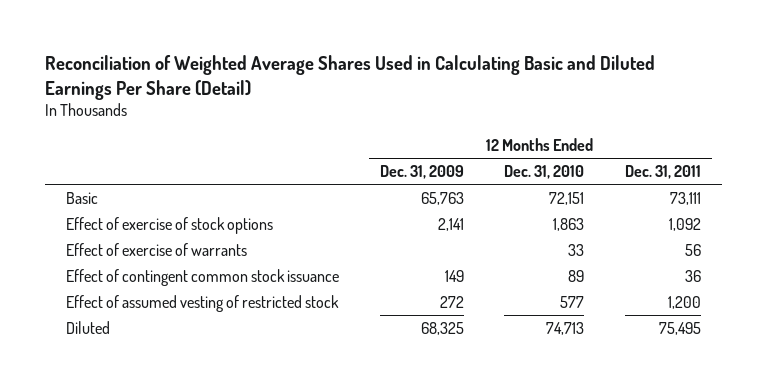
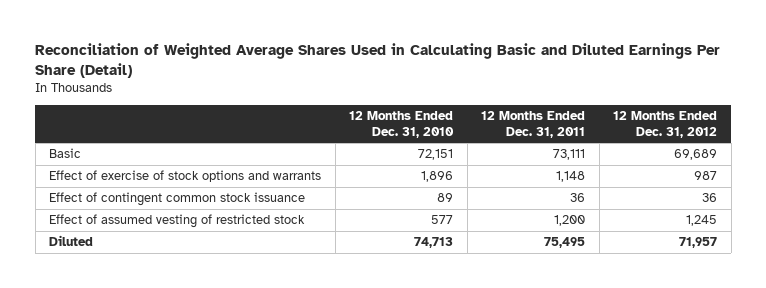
- | 12 Months Ended Dec. 31, 2009 | 12 Months Ended Dec. 31, 2010 | 12 Months Ended Dec. 31, 2011
+ | 12 Months Ended Dec. 31, 2010 | 12 Months Ended Dec. 31, 2011 | 12 Months Ended Dec. 31, 2012
- Effect of exercise of stock options | 2,141 | 1,863 | 1,092
- Effect of exercise of warrants | | 33 | 56
+ Effect of exercise of stock options and warrants | 1,896 | 1,148 | 987

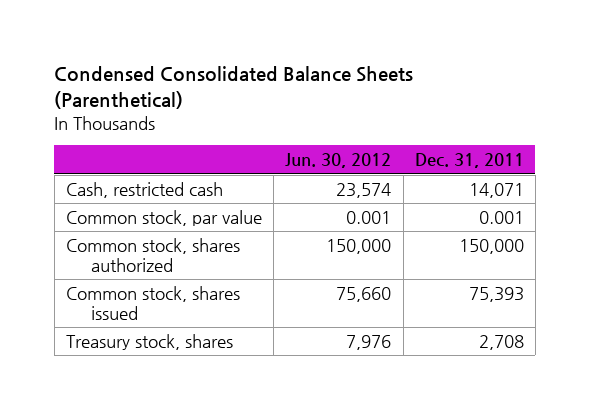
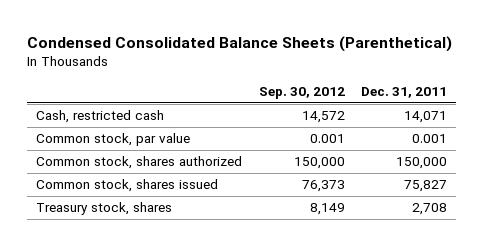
- | Jun. 30, 2012 | Dec. 31, 2011
+ | Sep. 30, 2012 | Dec. 31, 2011
- Common stock, shares issued | 75,660 | 75,393
+ Common stock, shares issued | 76,373 | 75,827

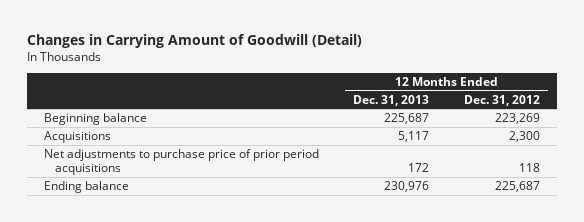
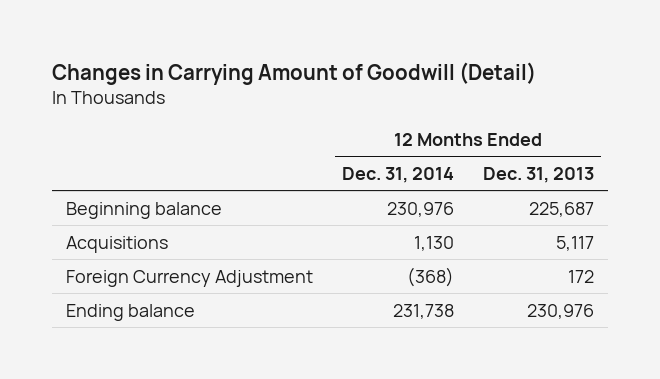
- | 12 Months Ended Dec. 31, 2013 | 12 Months Ended Dec. 31, 2012
+ | 12 Months Ended Dec. 31, 2014 | 12 Months Ended Dec. 31, 2013
- Net adjustments to purchase price of prior period acquisitions | 172 | 118
+ Foreign Currency Adjustment | (368) | 172

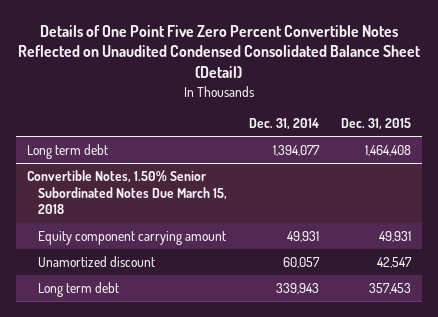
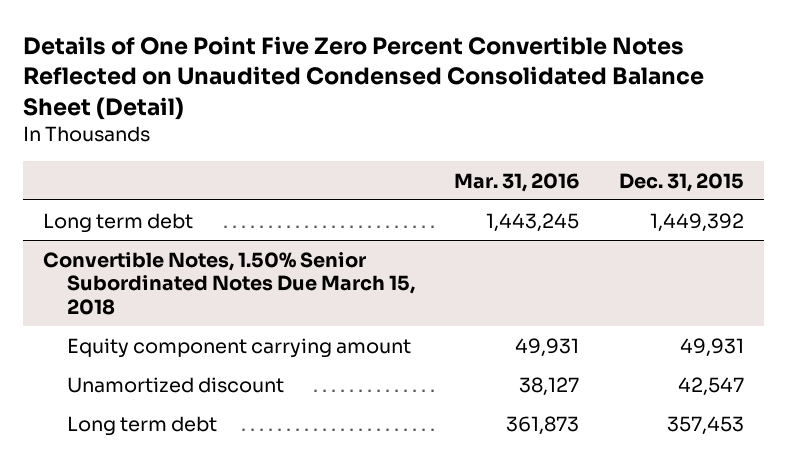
- | Dec. 31, 2014 | Dec. 31, 2015
+ | Mar. 31, 2016 | Dec. 31, 2015
- Long term debt | 1,394,077 | 1,464,408
+ Long term debt | 1,443,245 | 1,449,392

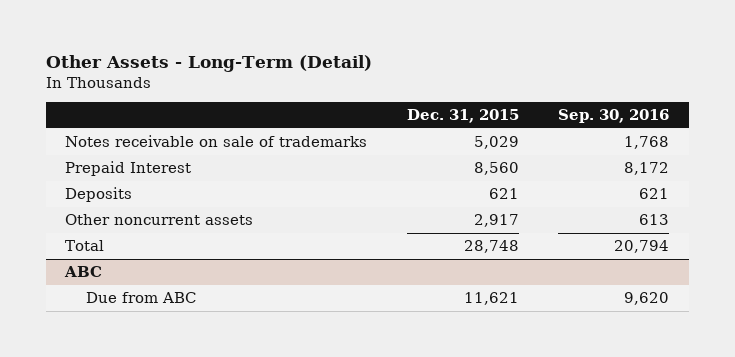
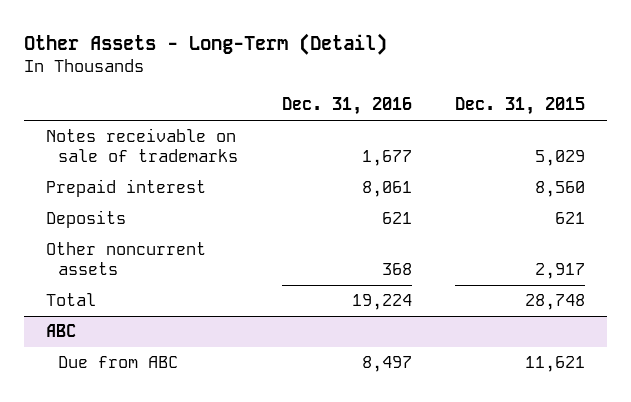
- | Dec. 31, 2015 | Sep. 30, 2016
+ | Dec. 31, 2016 | Dec. 31, 2015
- Prepaid Interest | 8,560 | 8,172
+ Prepaid interest | 8,061 | 8,560

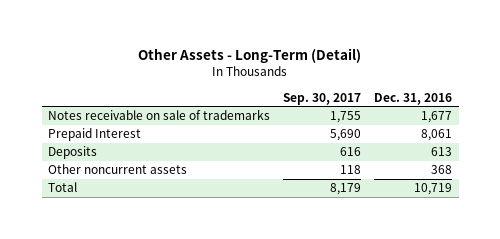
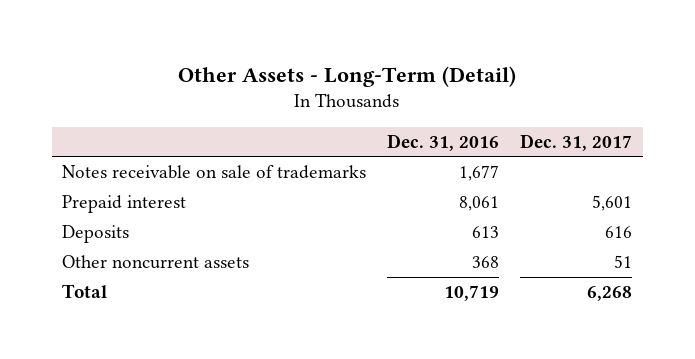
- | Sep. 30, 2017 | Dec. 31, 2016
+ | Dec. 31, 2016 | Dec. 31, 2017
- Prepaid Interest | 5,690 | 8,061
+ Prepaid interest | 8,061 | 5,601

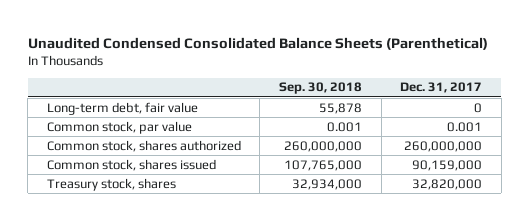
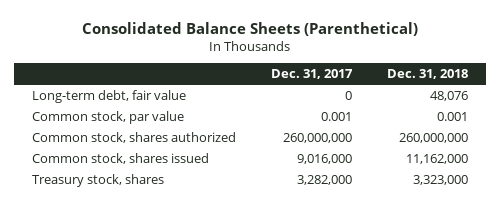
- Unaudited Condensed Consolidated Balance Sheets (Parenthetical)
+ Consolidated Balance Sheets (Parenthetical)
- | Sep. 30, 2018 | Dec. 31, 2017
+ | Dec. 31, 2017 | Dec. 31, 2018
- Common stock, shares issued | 107,765,000 | 90,159,000
- Treasury stock, shares | 32,934,000 | 32,820,000
+ Common stock, shares issued | 9,016,000 | 11,162,000
+ Treasury stock, shares | 3,282,000 | 3,323,000

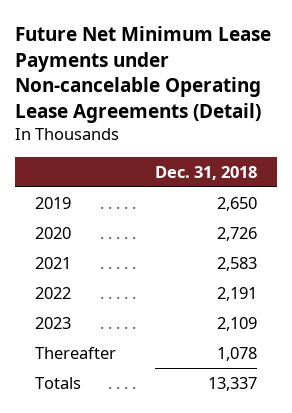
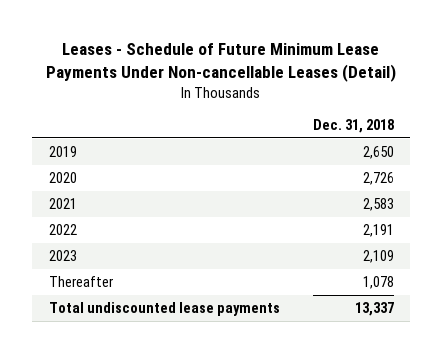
- Future Net Minimum Lease Payments under Non-cancelable Operating Lease Agreements (Detail)
+ Leases - Schedule of Future Minimum Lease Payments Under Non-cancellable Leases (Detail)
- Totals | 13,337
+ Total undiscounted lease payments | 13,337

